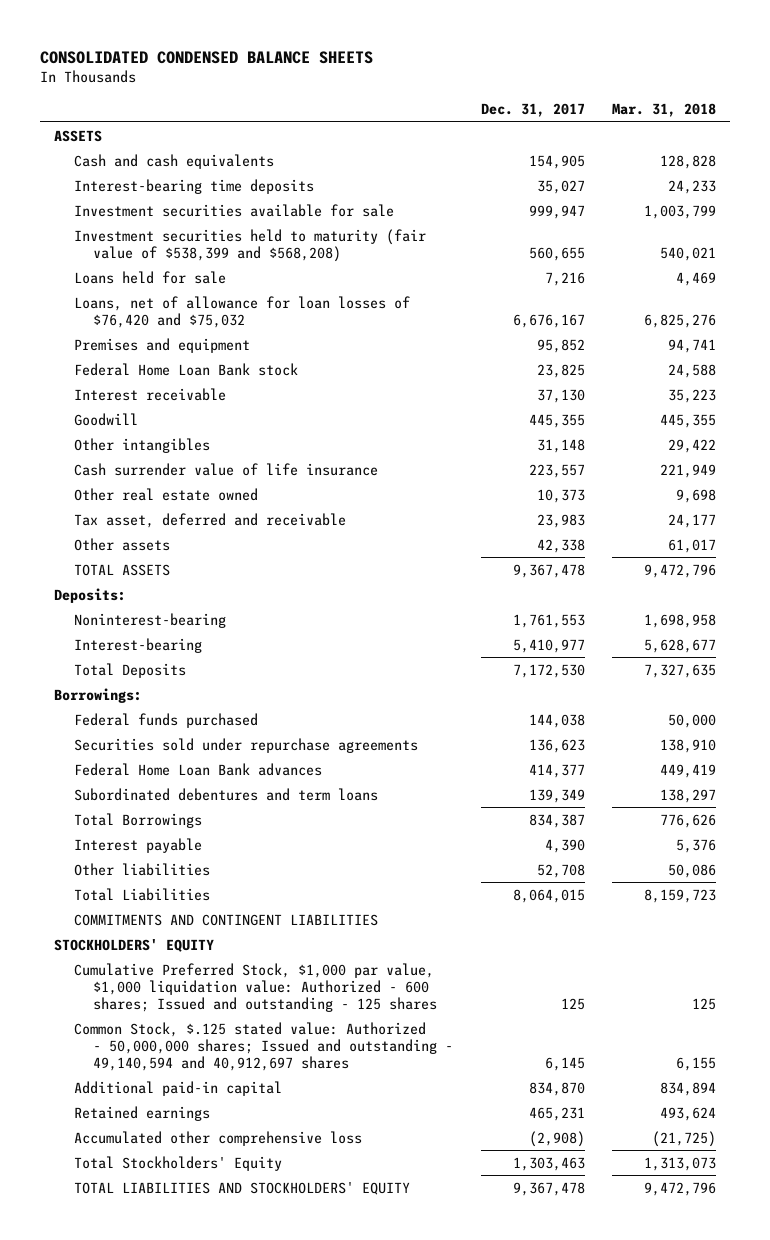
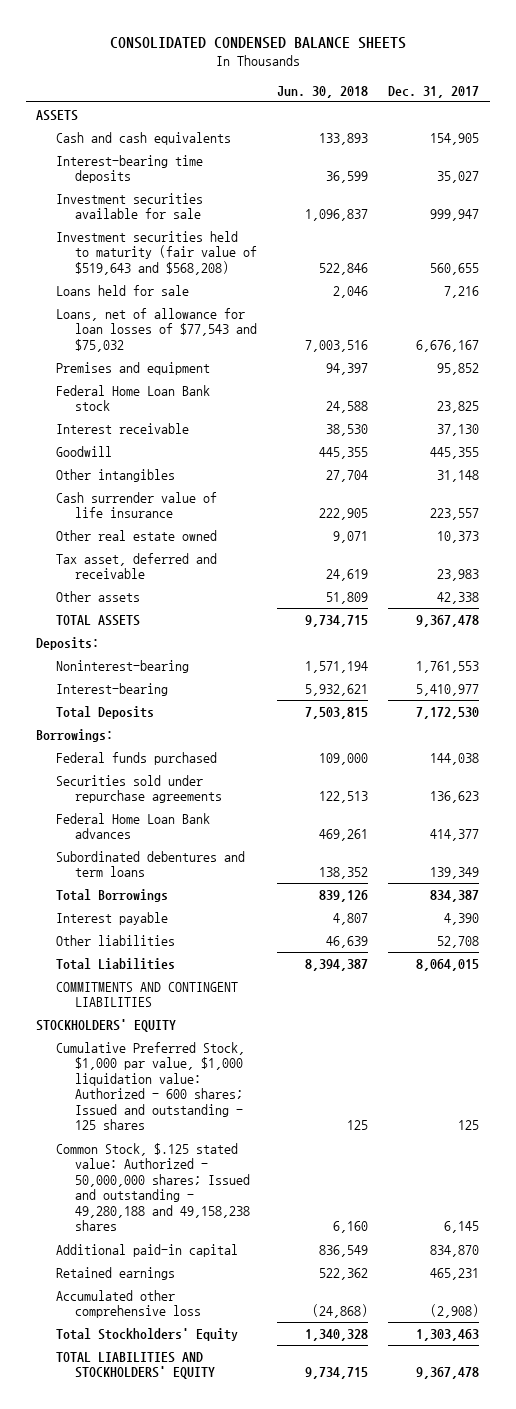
- | Dec. 31, 2017 | Mar. 31, 2018
+ | Jun. 30, 2018 | Dec. 31, 2017
- Investment securities held to maturity (fair value of $538,399 and $568,208) | 560,655 | 540,021
+ Investment securities held to maturity (fair value of $519,643 and $568,208) | 522,846 | 560,655
- Loans, net of allowance for loan losses of $76,420 and $75,032 | 6,676,167 | 6,825,276
+ Loans, net of allowance for loan losses of $77,543 and $75,032 | 7,003,516 | 6,676,167
- Common Stock, $.125 stated value: Authorized - 50,000,000 shares; Issued and outstanding - 49,140,594 and 40,912,697 shares | 6,145 | 6,155
+ Common Stock, $.125 stated value: Authorized - 50,000,000 shares; Issued and outstanding - 49,280,188 and 49,158,238 shares | 6,160 | 6,145

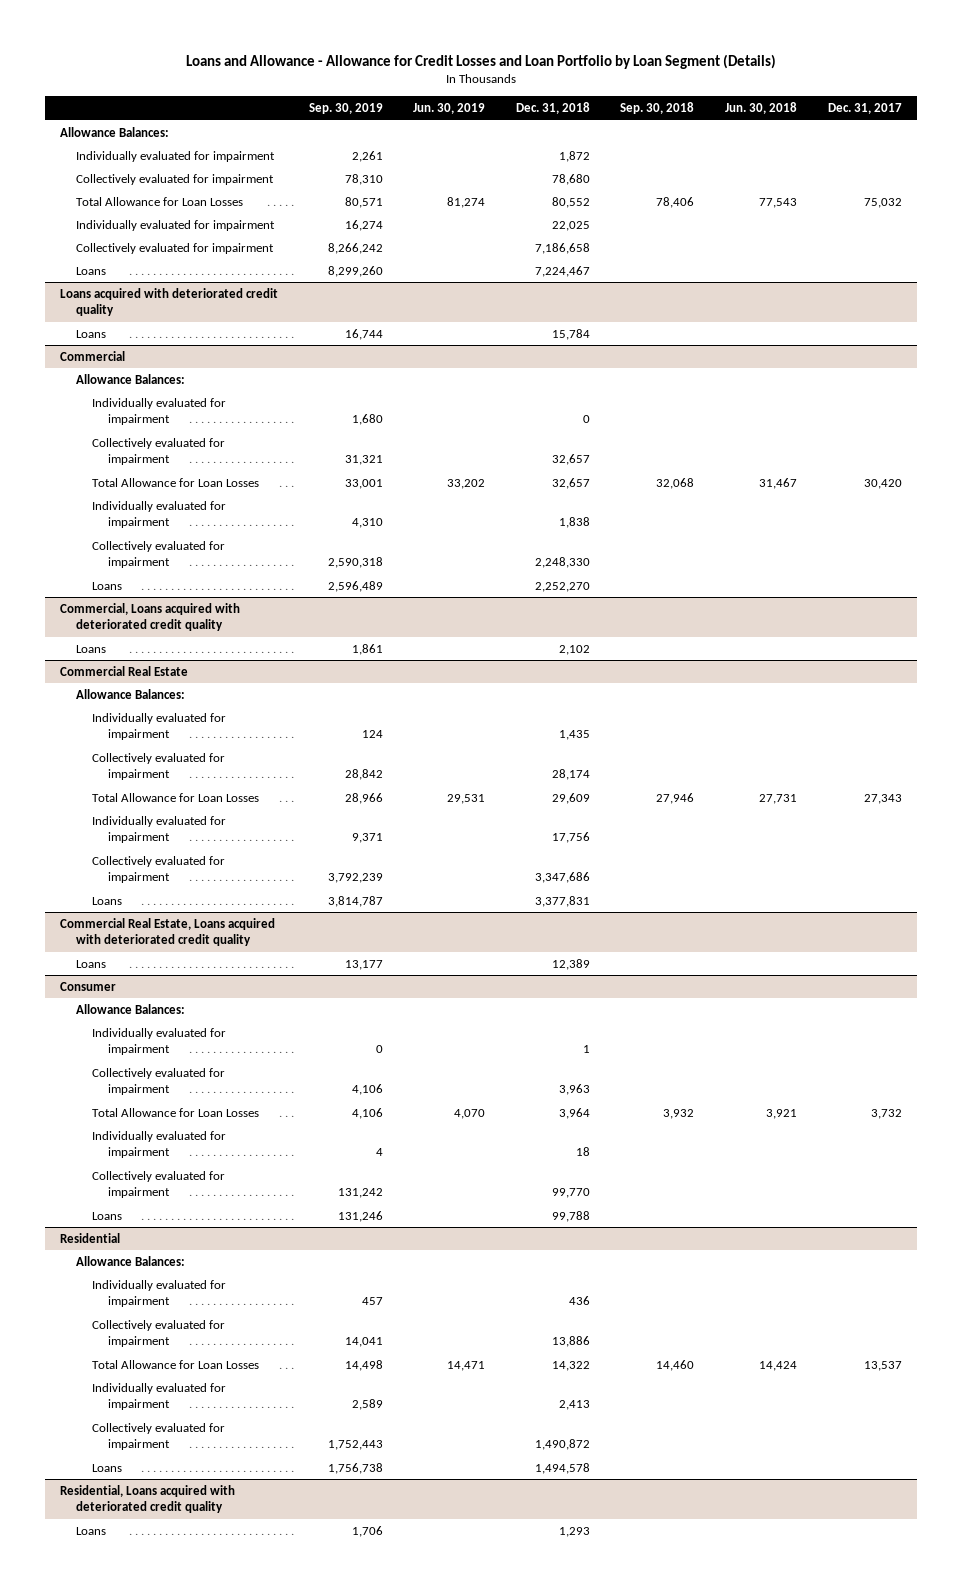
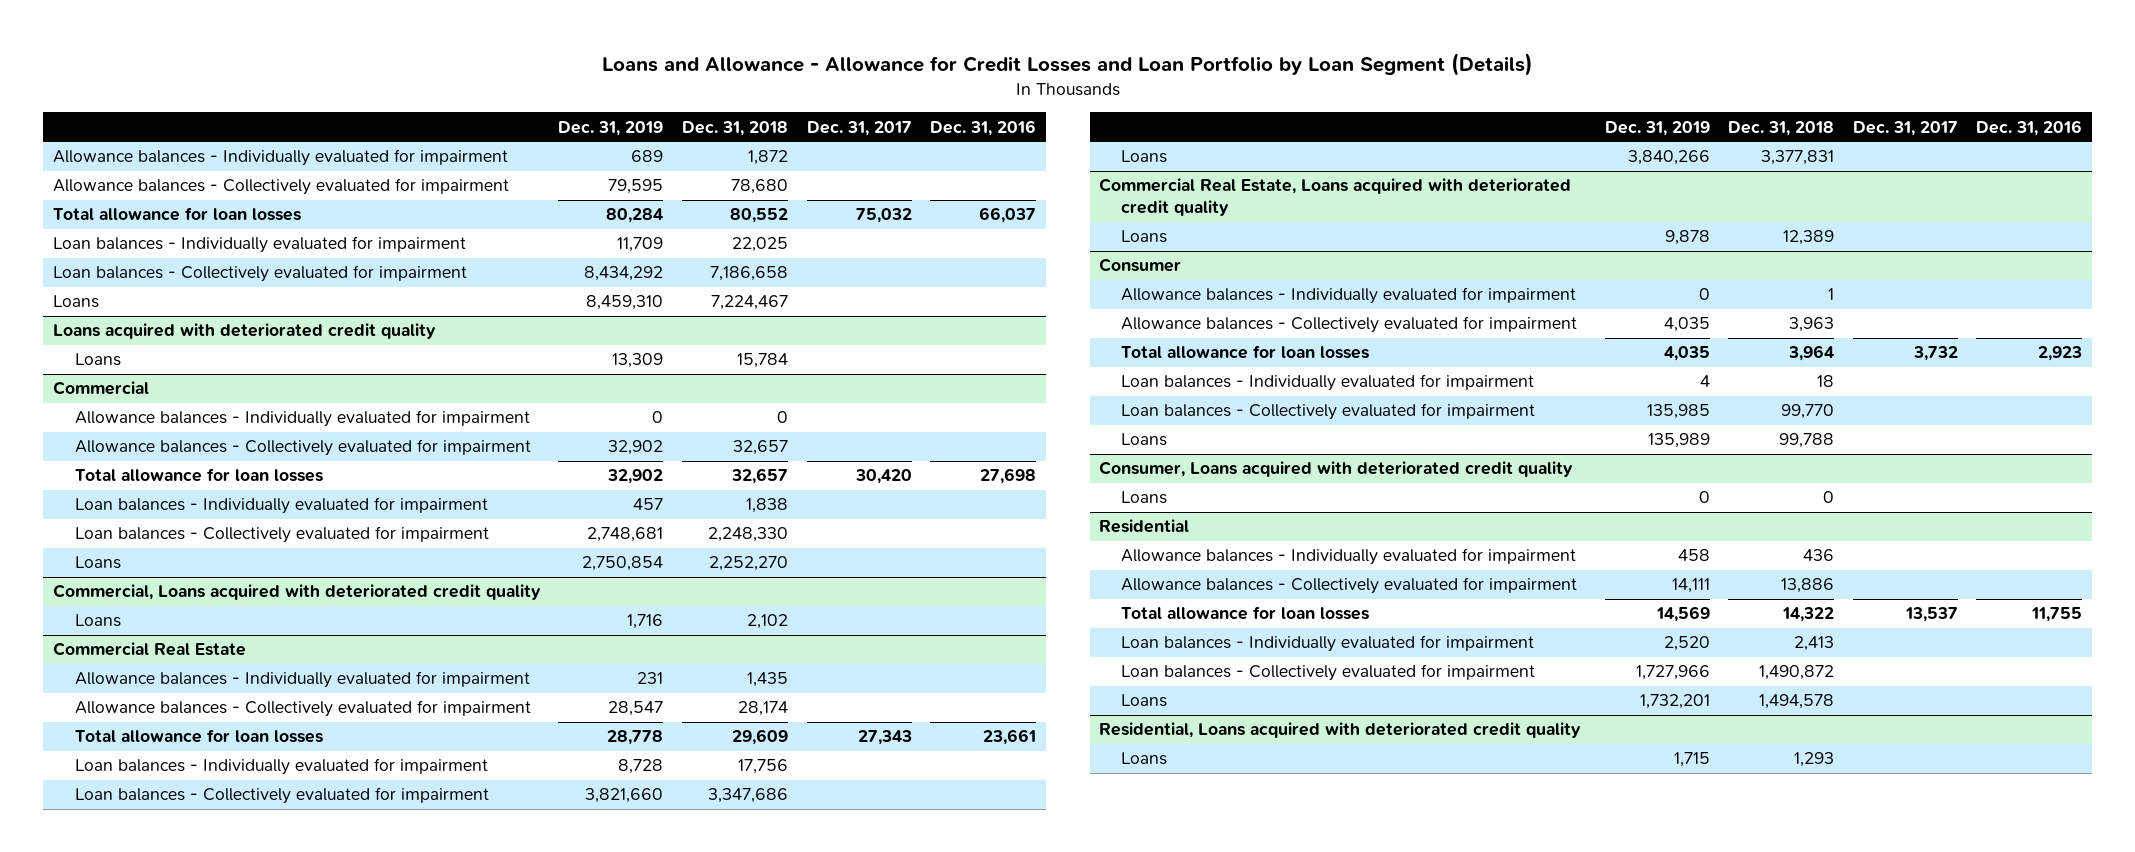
- | Sep. 30, 2019 | Jun. 30, 2019 | Dec. 31, 2018 | Sep. 30, 2018 | Jun. 30, 2018 | Dec. 31, 2017
+ | Dec. 31, 2019 | Dec. 31, 2018 | Dec. 31, 2017 | Dec. 31, 2016
- Allowance Balances:
- Individually evaluated for impairment | 2,261 | | 1,872 | | |
- Collectively evaluated for impairment | 78,310 | | 78,680 | | |
- Total Allowance for Loan Losses | 80,571 | 81,274 | 80,552 | 78,406 | 77,543 | 75,032
- Individually evaluated for impairment | 16,274 | | 22,025 | | |
- Collectively evaluated for impairment | 8,266,242 | | 7,186,658 | | |
+ Allowance balances - Individually evaluated for impairment | 689 | 1,872 | |
+ Allowance balances - Collectively evaluated for impairment | 79,595 | 78,680 | |
+ Total allowance for loan losses | 80,284 | 80,552 | 75,032 | 66,037
+ Loan balances - Individually evaluated for impairment | 11,709 | 22,025 | |
+ Loan balances - Collectively evaluated for impairment | 8,434,292 | 7,186,658 | |
@ Commercial
- Allowance Balances:
- Individually evaluated for impairment | 1,680 | | 0 | | |
- Collectively evaluated for impairment | 31,321 | | 32,657 | | |
- Total Allowance for Loan Losses | 33,001 | 33,202 | 32,657 | 32,068 | 31,467 | 30,420
- Individually evaluated for impairment | 4,310 | | 1,838 | | |
- Collectively evaluated for impairment | 2,590,318 | | 2,248,330 | | |
+ Allowance balances - Individually evaluated for impairment | 0 | 0 | |
+ Allowance balances - Collectively evaluated for impairment | 32,902 | 32,657 | |
+ Total allowance for loan losses | 32,902 | 32,657 | 30,420 | 27,698
+ Loan balances - Individually evaluated for impairment | 457 | 1,838 | |
+ Loan balances - Collectively evaluated for impairment | 2,748,681 | 2,248,330 | |
@ Commercial Real Estate
- Allowance Balances:
- Individually evaluated for impairment | 124 | | 1,435 | | |
- Collectively evaluated for impairment | 28,842 | | 28,174 | | |
- Total Allowance for Loan Losses | 28,966 | 29,531 | 29,609 | 27,946 | 27,731 | 27,343
- Individually evaluated for impairment | 9,371 | | 17,756 | | |
- Collectively evaluated for impairment | 3,792,239 | | 3,347,686 | | |
+ Allowance balances - Individually evaluated for impairment | 231 | 1,435 | |
+ Allowance balances - Collectively evaluated for impairment | 28,547 | 28,174 | |
+ Total allowance for loan losses | 28,778 | 29,609 | 27,343 | 23,661
+ Loan balances - Individually evaluated for impairment | 8,728 | 17,756 | |
+ Loan balances - Collectively evaluated for impairment | 3,821,660 | 3,347,686 | |
@ Consumer
- Allowance Balances:
- Individually evaluated for impairment | 0 | | 1 | | |
- Collectively evaluated for impairment | 4,106 | | 3,963 | | |
- Total Allowance for Loan Losses | 4,106 | 4,070 | 3,964 | 3,932 | 3,921 | 3,732
- Individually evaluated for impairment | 4 | | 18 | | |
- Collectively evaluated for impairment | 131,242 | | 99,770 | | |
+ Allowance balances - Individually evaluated for impairment | 0 | 1 | |
+ Allowance balances - Collectively evaluated for impairment | 4,035 | 3,963 | |
+ Total allowance for loan losses | 4,035 | 3,964 | 3,732 | 2,923
+ Loan balances - Individually evaluated for impairment | 4 | 18 | |
+ Loan balances - Collectively evaluated for impairment | 135,985 | 99,770 | |
+ Consumer, Loans acquired with deteriorated credit quality
+ Loans | 0 | 0 | |
@ Residential
- Allowance Balances:
- Individually evaluated for impairment | 457 | | 436 | | |
- Collectively evaluated for impairment | 14,041 | | 13,886 | | |
- Total Allowance for Loan Losses | 14,498 | 14,471 | 14,322 | 14,460 | 14,424 | 13,537
- Individually evaluated for impairment | 2,589 | | 2,413 | | |
- Collectively evaluated for impairment | 1,752,443 | | 1,490,872 | | |
+ Allowance balances - Individually evaluated for impairment | 458 | 436 | |
+ Allowance balances - Collectively evaluated for impairment | 14,111 | 13,886 | |
+ Total allowance for loan losses | 14,569 | 14,322 | 13,537 | 11,755
+ Loan balances - Individually evaluated for impairment | 2,520 | 2,413 | |
+ Loan balances - Collectively evaluated for impairment | 1,727,966 | 1,490,872 | |

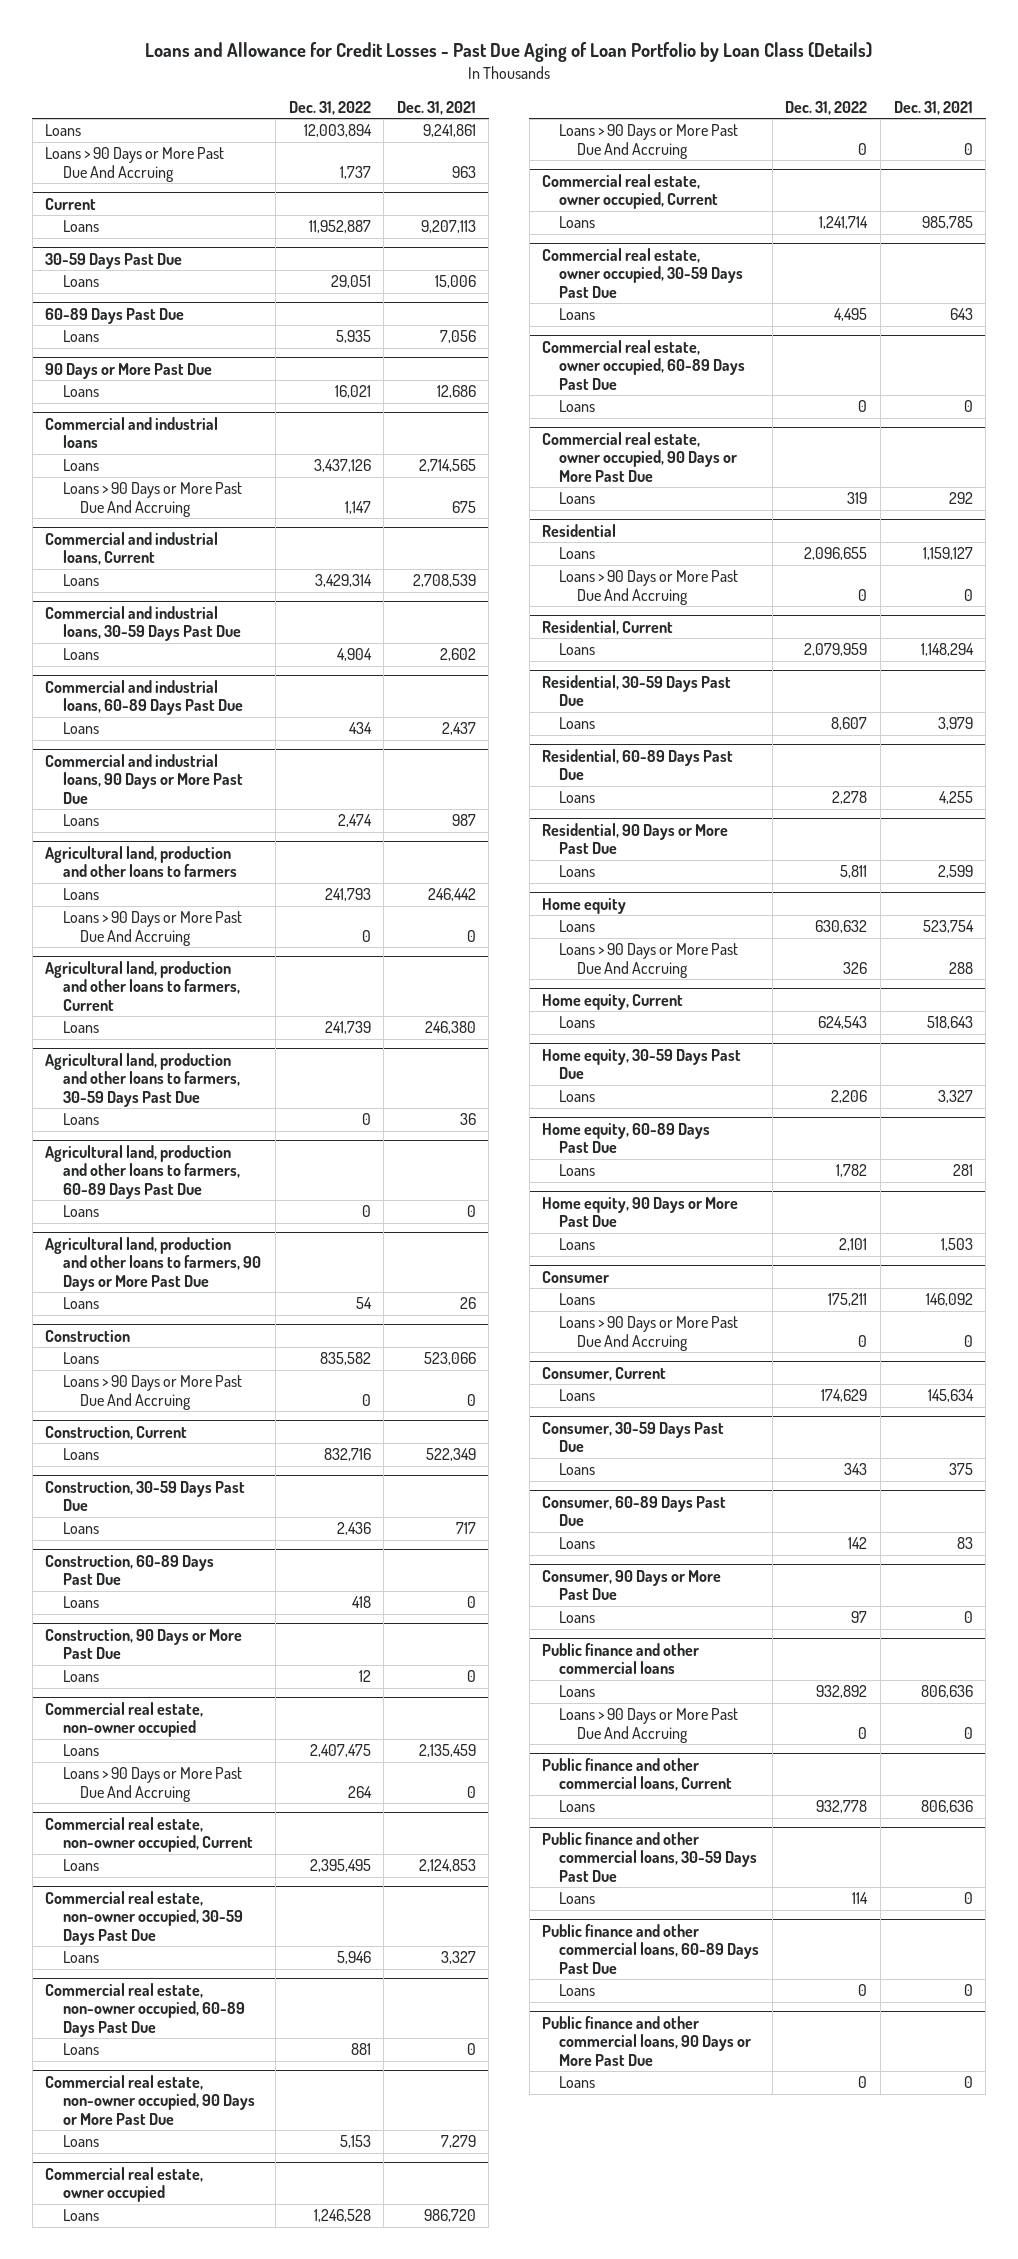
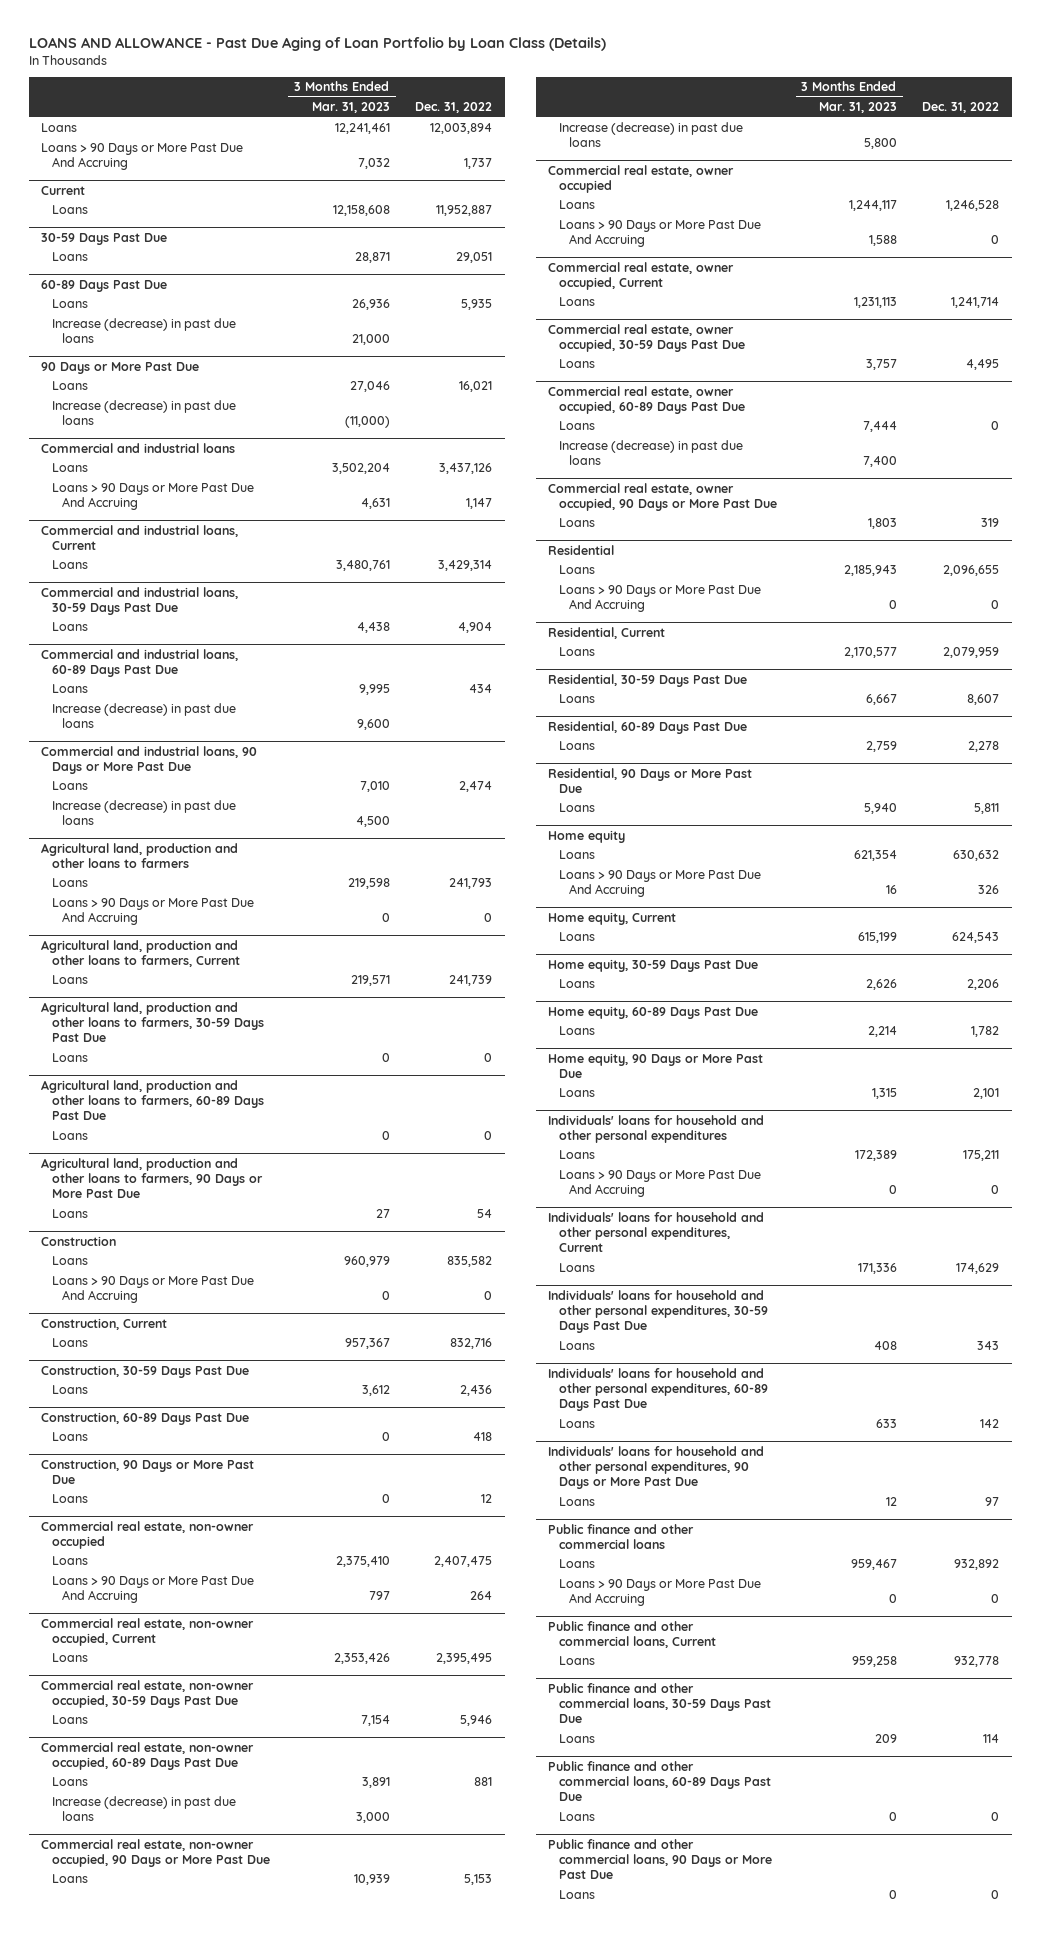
- Loans and Allowance for Credit Losses - Past Due Aging of Loan Portfolio by Loan Class (Details)
+ LOANS AND ALLOWANCE - Past Due Aging of Loan Portfolio by Loan Class (Details)
- | Dec. 31, 2022 | Dec. 31, 2021
+ | 3 Months Ended Mar. 31, 2023 | Dec. 31, 2022
@ 60-89 Days Past Due
+ Increase (decrease) in past due loans | 21,000 |
@ 90 Days or More Past Due
+ Increase (decrease) in past due loans | (11,000) |
@ Commercial and industrial loans, 60-89 Days Past Due
+ Increase (decrease) in past due loans | 9,600 |
@ Commercial and industrial loans, 90 Days or More Past Due
+ Increase (decrease) in past due loans | 4,500 |
@ Commercial real estate, non-owner occupied, 60-89 Days Past Due
+ Increase (decrease) in past due loans | 3,000 |
@ Commercial real estate, non-owner occupied, 90 Days or More Past Due
+ Increase (decrease) in past due loans | 5,800 |
@ Commercial real estate, owner occupied, 60-89 Days Past Due
+ Increase (decrease) in past due loans | 7,400 |
- Consumer
+ Individuals' loans for household and other personal expenditures
- Consumer, Current
+ Individuals' loans for household and other personal expenditures, Current
- Consumer, 30-59 Days Past Due
+ Individuals' loans for household and other personal expenditures, 30-59 Days Past Due
- Consumer, 60-89 Days Past Due
+ Individuals' loans for household and other personal expenditures, 60-89 Days Past Due
- Consumer, 90 Days or More Past Due
+ Individuals' loans for household and other personal expenditures, 90 Days or More Past Due

